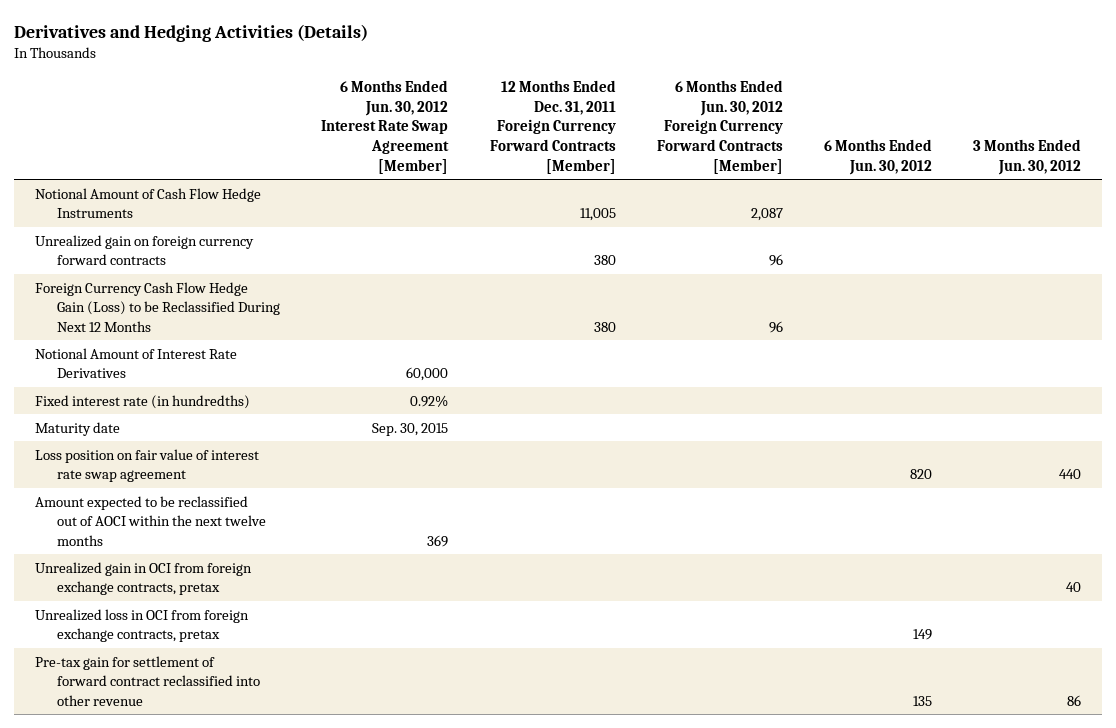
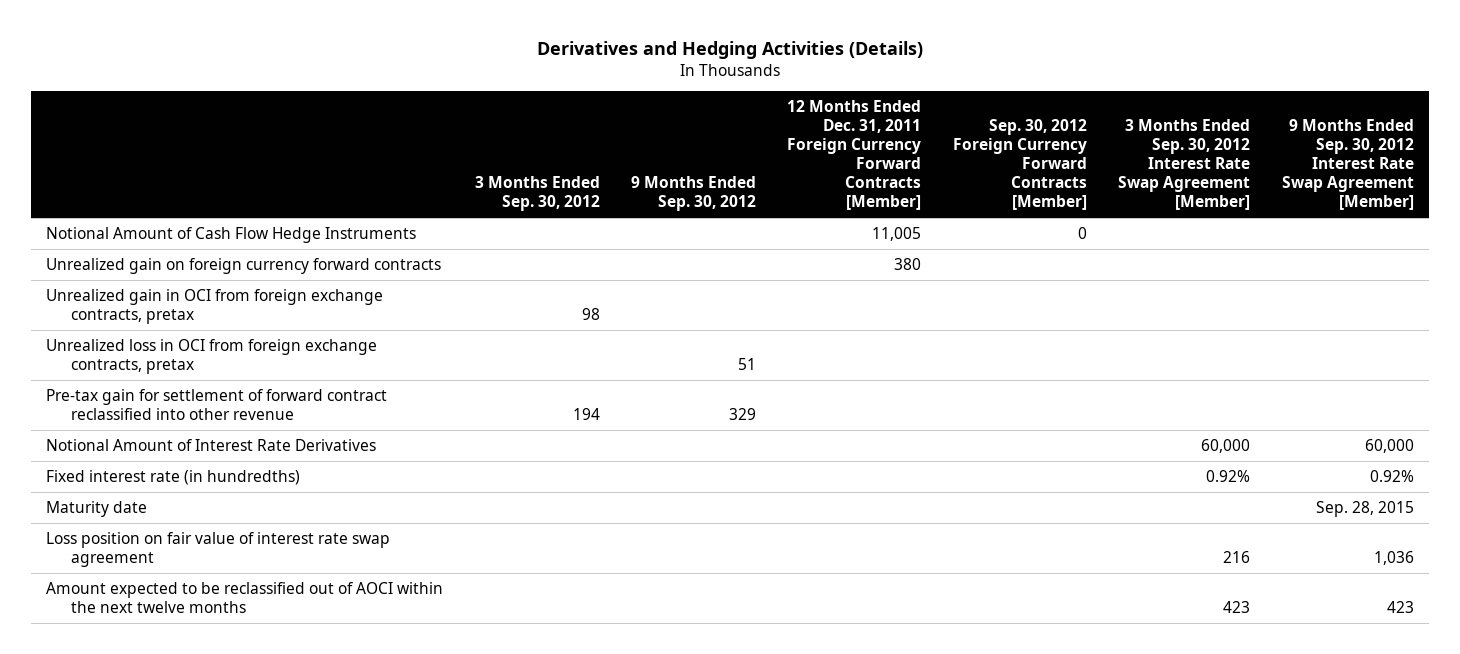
- | 6 Months Ended Jun. 30, 2012 Interest Rate Swap Agreement [Member] | 12 Months Ended Dec. 31, 2011 Foreign Currency Forward Contracts [Member] | 6 Months Ended Jun. 30, 2012 Foreign Currency Forward Contracts [Member] | 6 Months Ended Jun. 30, 2012 | 3 Months Ended Jun. 30, 2012
+ | 3 Months Ended Sep. 30, 2012 | 9 Months Ended Sep. 30, 2012 | 12 Months Ended Dec. 31, 2011 Foreign Currency Forward Contracts [Member] | Sep. 30, 2012 Foreign Currency Forward Contracts [Member] | 3 Months Ended Sep. 30, 2012 Interest Rate Swap Agreement [Member] | 9 Months Ended Sep. 30, 2012 Interest Rate Swap Agreement [Member]
- Foreign Currency Cash Flow Hedge Gain (Loss) to be Reclassified During Next 12 Months | | 380 | 96 | |
moved up: Unrealized gain in OCI from foreign exchange contracts, pretax | 98 | | | | |
moved up: Unrealized loss in OCI from foreign exchange contracts, pretax | | 51 | | | |
moved up: Pre-tax gain for settlement of forward contract reclassified into other revenue | 194 | 329 | | | |

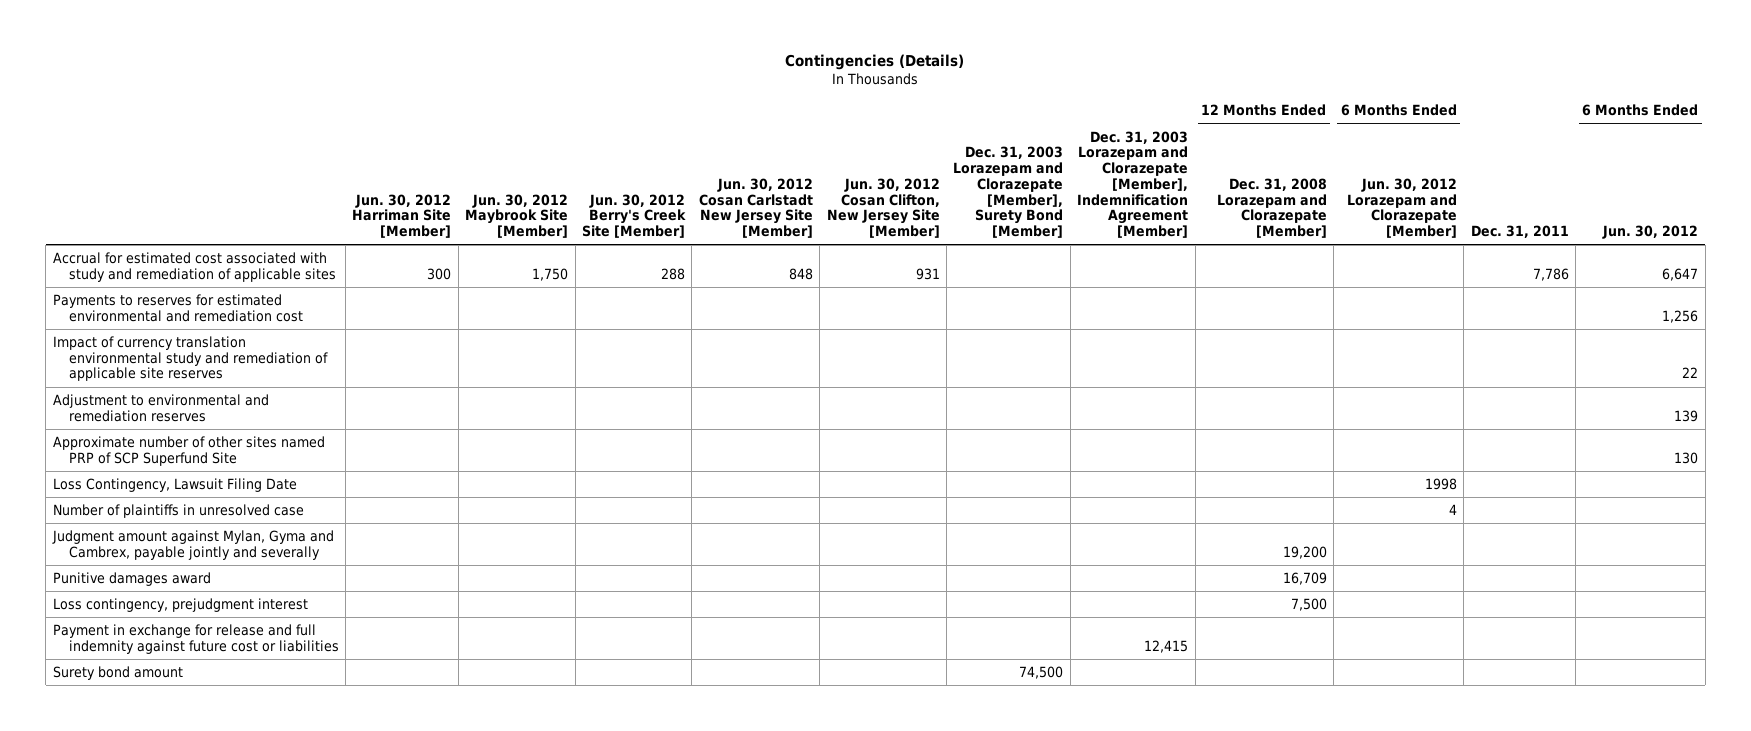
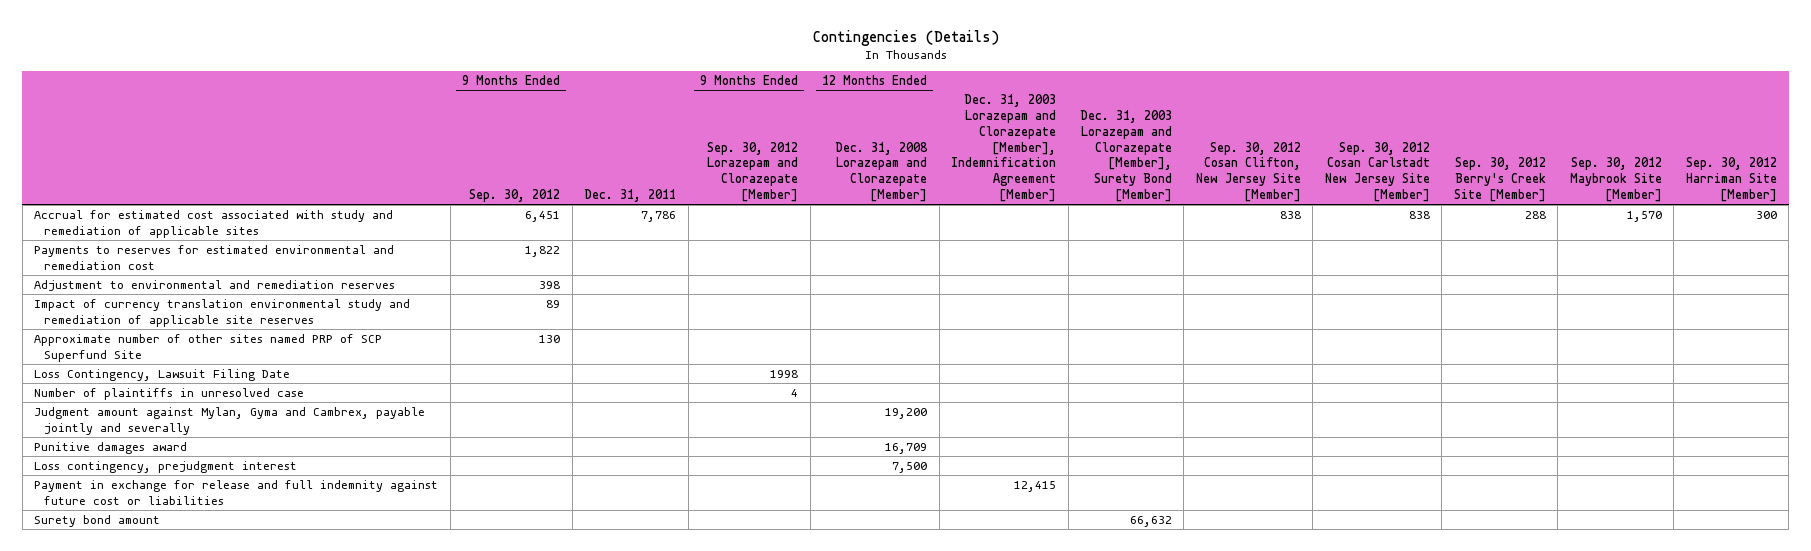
- | Jun. 30, 2012 Harriman Site [Member] | Jun. 30, 2012 Maybrook Site [Member] | Jun. 30, 2012 Berry's Creek Site [Member] | Jun. 30, 2012 Cosan Carlstadt New Jersey Site [Member] | Jun. 30, 2012 Cosan Clifton, New Jersey Site [Member] | Dec. 31, 2003 Lorazepam and Clorazepate [Member], Surety Bond [Member] | Dec. 31, 2003 Lorazepam and Clorazepate [Member], Indemnification Agreement [Member] | 12 Months Ended Dec. 31, 2008 Lorazepam and Clorazepate [Member] | 6 Months Ended Jun. 30, 2012 Lorazepam and Clorazepate [Member] | Dec. 31, 2011 | 6 Months Ended Jun. 30, 2012
+ | 9 Months Ended Sep. 30, 2012 | Dec. 31, 2011 | 9 Months Ended Sep. 30, 2012 Lorazepam and Clorazepate [Member] | 12 Months Ended Dec. 31, 2008 Lorazepam and Clorazepate [Member] | Dec. 31, 2003 Lorazepam and Clorazepate [Member], Indemnification Agreement [Member] | Dec. 31, 2003 Lorazepam and Clorazepate [Member], Surety Bond [Member] | Sep. 30, 2012 Cosan Clifton, New Jersey Site [Member] | Sep. 30, 2012 Cosan Carlstadt New Jersey Site [Member] | Sep. 30, 2012 Berry's Creek Site [Member] | Sep. 30, 2012 Maybrook Site [Member] | Sep. 30, 2012 Harriman Site [Member]
moved down: Impact of currency translation environmental study and remediation of applicable site reserves | 89 | | | | | | | | | |
- Surety bond amount | | | | | | 74,500 | | | | |
+ Surety bond amount | | | | | | 66,632 | | | | |

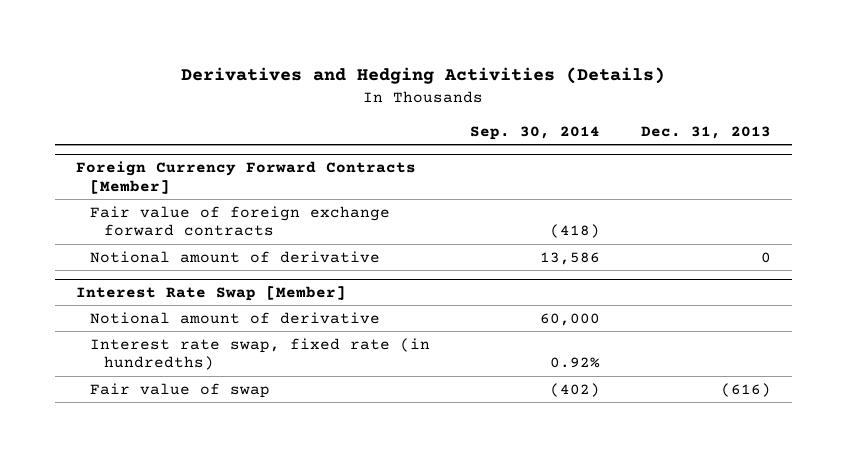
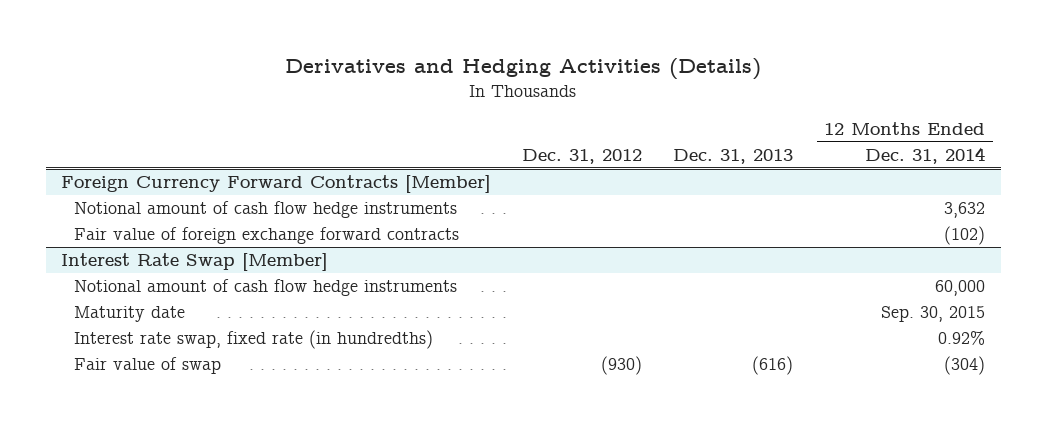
- | Sep. 30, 2014 | Dec. 31, 2013
+ | Dec. 31, 2012 | Dec. 31, 2013 | 12 Months Ended Dec. 31, 2014
@ Foreign Currency Forward Contracts [Member]
+ Notional amount of cash flow hedge instruments | | | 3,632
- Notional amount of derivative | 13,586 | 0
@ Interest Rate Swap [Member]
- Notional amount of derivative | 60,000 |
+ Notional amount of cash flow hedge instruments | | | 60,000
+ Maturity date | | | Sep. 30, 2015

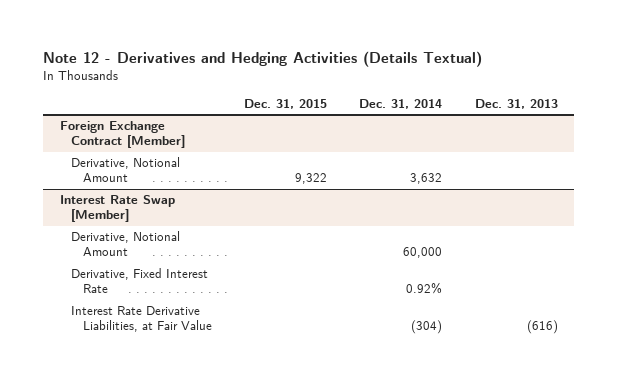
- Derivatives and Hedging Activities (Details)
+ Note 12 - Derivatives and Hedging Activities (Details Textual)
- | Dec. 31, 2012 | Dec. 31, 2013 | 12 Months Ended Dec. 31, 2014
+ | Dec. 31, 2015 | Dec. 31, 2014 | Dec. 31, 2013
- Foreign Currency Forward Contracts [Member]
- Notional amount of cash flow hedge instruments | | | 3,632
- Fair value of foreign exchange forward contracts | | | (102)
+ Foreign Exchange Contract [Member]
+ Derivative, Notional Amount | 9,322 | 3,632 |
@ Interest Rate Swap [Member]
- Notional amount of cash flow hedge instruments | | | 60,000
- Maturity date | | | Sep. 30, 2015
- Interest rate swap, fixed rate (in hundredths) | | | 0.92%
- Fair value of swap | (930) | (616) | (304)
+ Derivative, Notional Amount | | 60,000 |
+ Derivative, Fixed Interest Rate | | 0.92% |
+ Interest Rate Derivative Liabilities, at Fair Value | | (304) | (616)

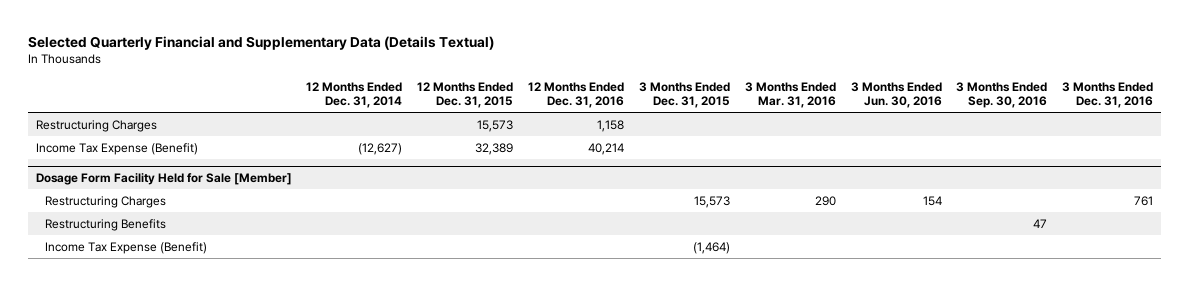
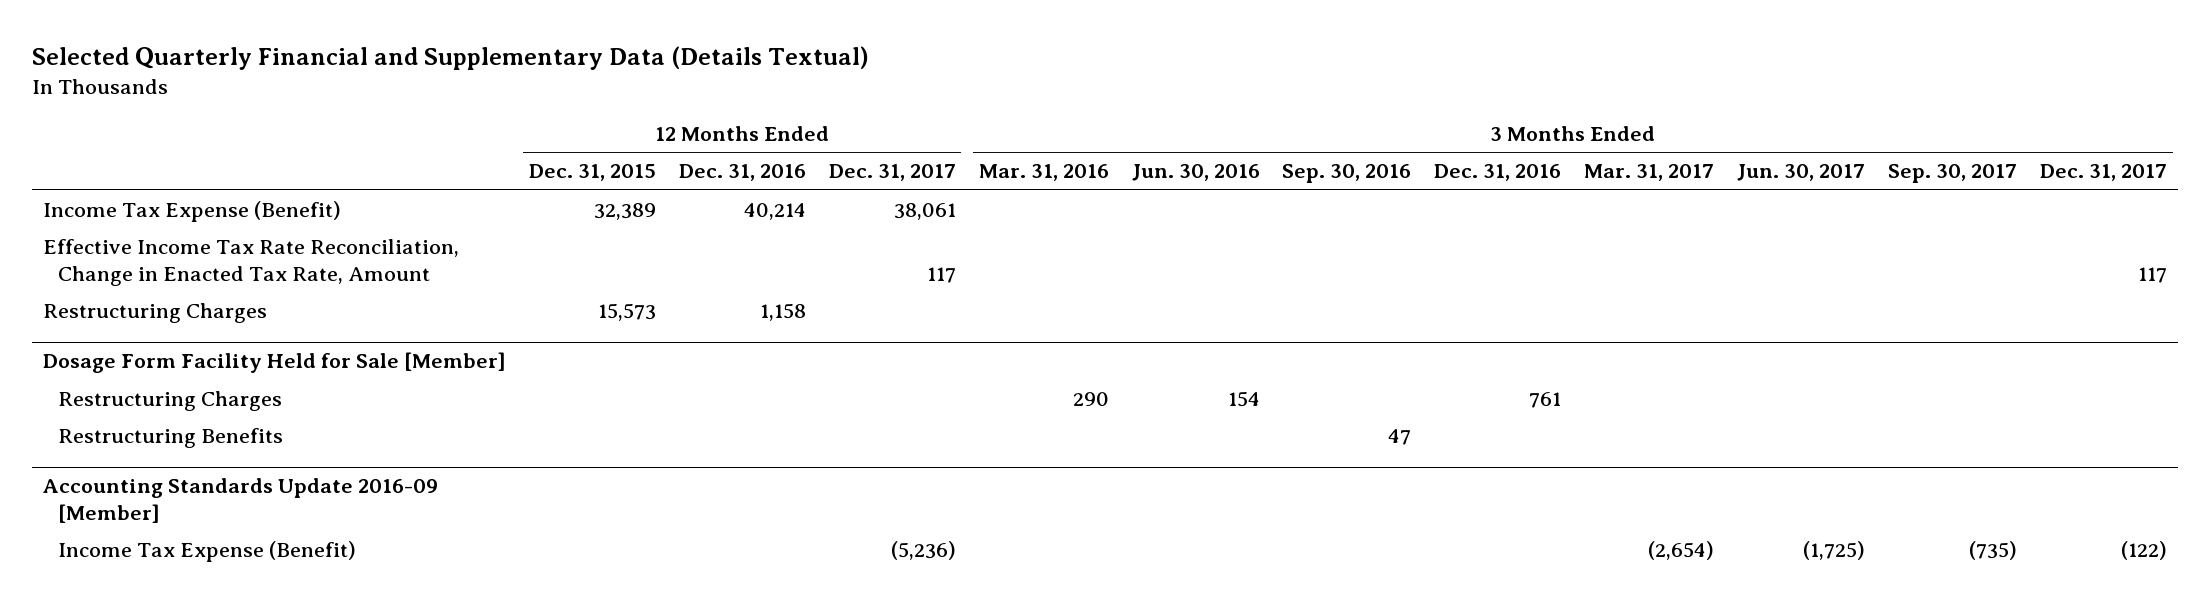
- | 12 Months Ended Dec. 31, 2014 | 12 Months Ended Dec. 31, 2015 | 12 Months Ended Dec. 31, 2016 | 3 Months Ended Dec. 31, 2015 | 3 Months Ended Mar. 31, 2016 | 3 Months Ended Jun. 30, 2016 | 3 Months Ended Sep. 30, 2016 | 3 Months Ended Dec. 31, 2016
+ | 12 Months Ended Dec. 31, 2015 | 12 Months Ended Dec. 31, 2016 | 12 Months Ended Dec. 31, 2017 | 3 Months Ended Mar. 31, 2016 | 3 Months Ended Jun. 30, 2016 | 3 Months Ended Sep. 30, 2016 | 3 Months Ended Dec. 31, 2016 | 3 Months Ended Mar. 31, 2017 | 3 Months Ended Jun. 30, 2017 | 3 Months Ended Sep. 30, 2017 | 3 Months Ended Dec. 31, 2017
+ Effective Income Tax Rate Reconciliation, Change in Enacted Tax Rate, Amount | | | 117 | | | | | | | | 117
moved down: Restructuring Charges | 15,573 | 1,158 | | | | | | | | |
@ Dosage Form Facility Held for Sale [Member]
- Income Tax Expense (Benefit) | | | | (1,464) | | | |
+ Accounting Standards Update 2016-09 [Member]
+ Income Tax Expense (Benefit) | | | (5,236) | | | | | (2,654) | (1,725) | (735) | (122)

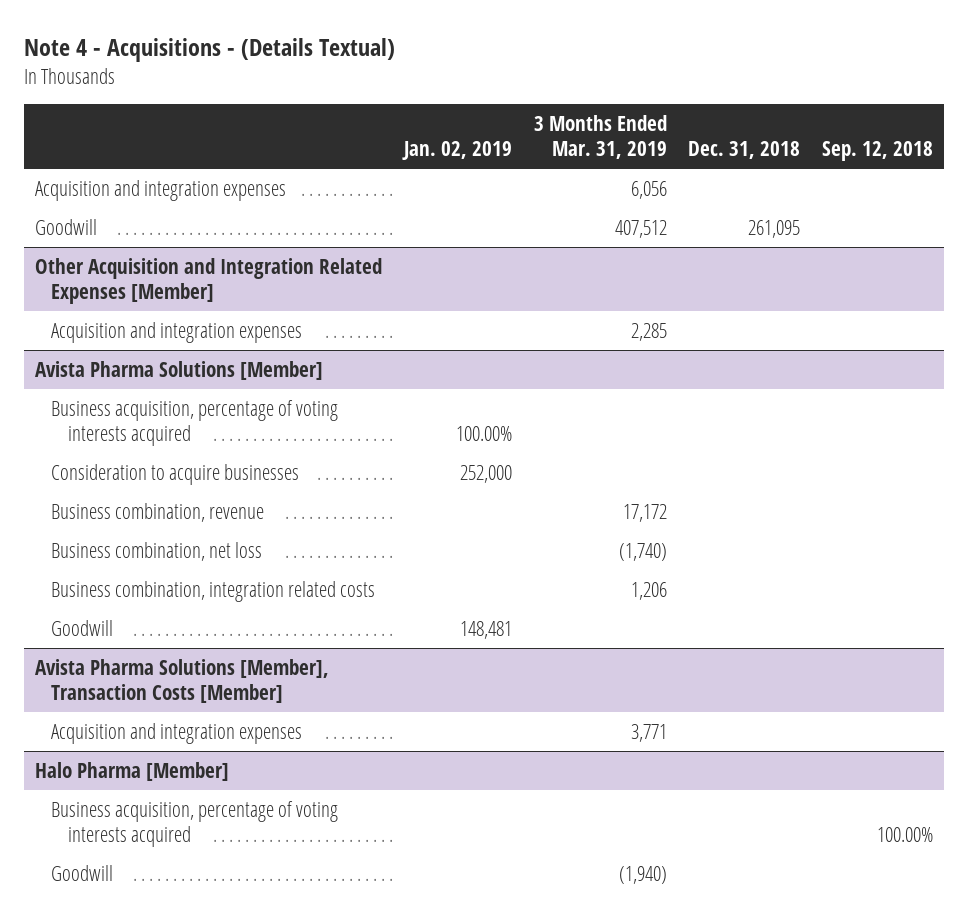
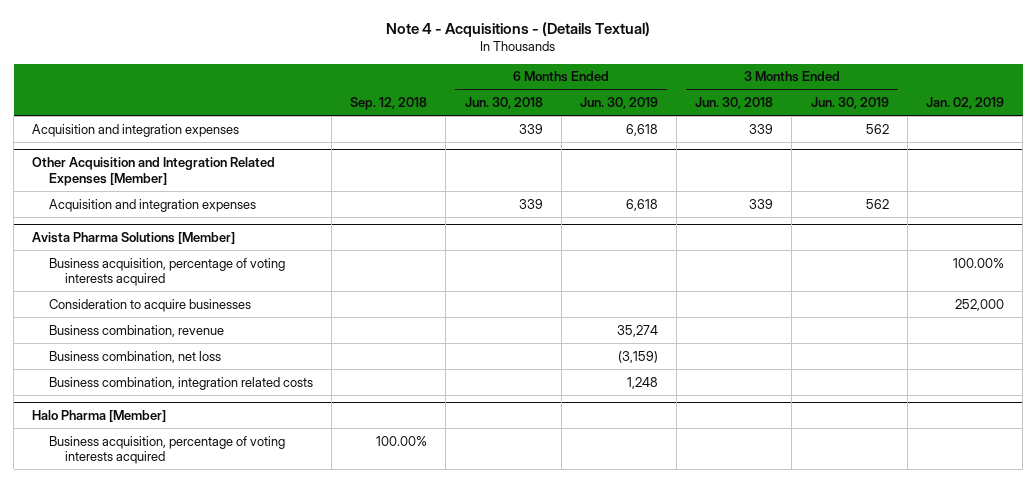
- | Jan. 02, 2019 | 3 Months Ended Mar. 31, 2019 | Dec. 31, 2018 | Sep. 12, 2018
+ | Sep. 12, 2018 | 6 Months Ended Jun. 30, 2018 | 6 Months Ended Jun. 30, 2019 | 3 Months Ended Jun. 30, 2018 | 3 Months Ended Jun. 30, 2019 | Jan. 02, 2019
- Goodwill | | 407,512 | 261,095 |
@ Avista Pharma Solutions [Member]
- Goodwill | 148,481 | | |
- Avista Pharma Solutions [Member], Transaction Costs [Member]
- Acquisition and integration expenses | | 3,771 | |
@ Halo Pharma [Member]
- Goodwill | | (1,940) | |

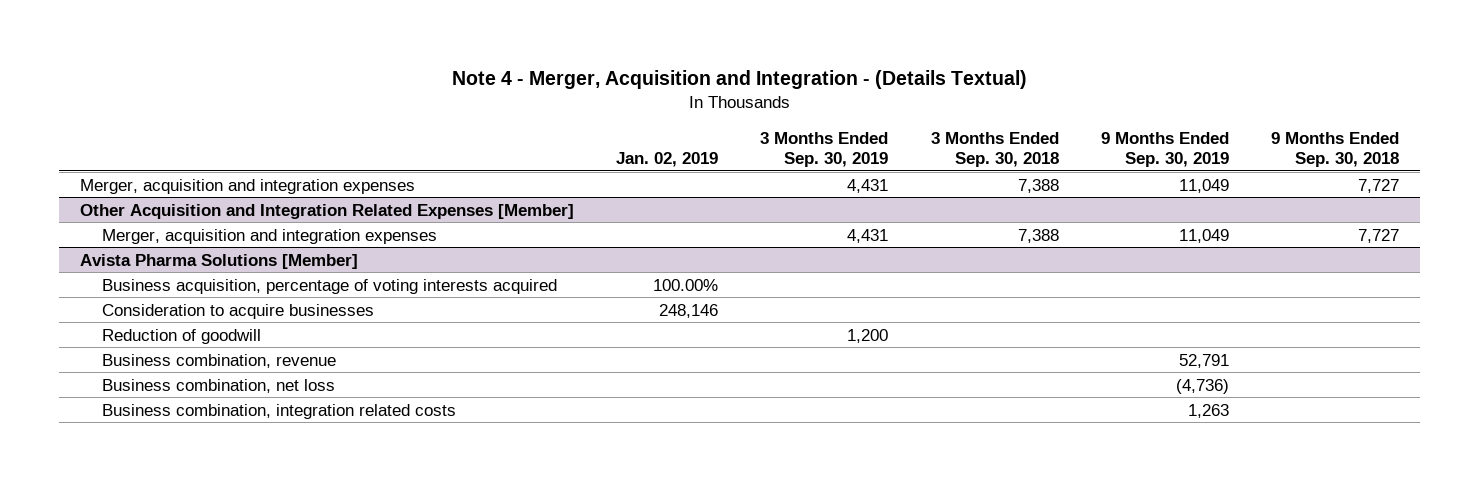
- Note 4 - Acquisitions - (Details Textual)
+ Note 4 - Merger, Acquisition and Integration - (Details Textual)
- | Sep. 12, 2018 | 6 Months Ended Jun. 30, 2018 | 6 Months Ended Jun. 30, 2019 | 3 Months Ended Jun. 30, 2018 | 3 Months Ended Jun. 30, 2019 | Jan. 02, 2019
+ | Jan. 02, 2019 | 3 Months Ended Sep. 30, 2019 | 3 Months Ended Sep. 30, 2018 | 9 Months Ended Sep. 30, 2019 | 9 Months Ended Sep. 30, 2018
- Acquisition and integration expenses | | 339 | 6,618 | 339 | 562 |
+ Merger, acquisition and integration expenses | | 4,431 | 7,388 | 11,049 | 7,727
@ Other Acquisition and Integration Related Expenses [Member]
- Acquisition and integration expenses | | 339 | 6,618 | 339 | 562 |
+ Merger, acquisition and integration expenses | | 4,431 | 7,388 | 11,049 | 7,727
@ Avista Pharma Solutions [Member]
- Consideration to acquire businesses | | | | | | 252,000
+ Consideration to acquire businesses | 248,146 | | | |
+ Reduction of goodwill | | 1,200 | | |
- Halo Pharma [Member]
- Business acquisition, percentage of voting interests acquired | 100.00% | | | | |

